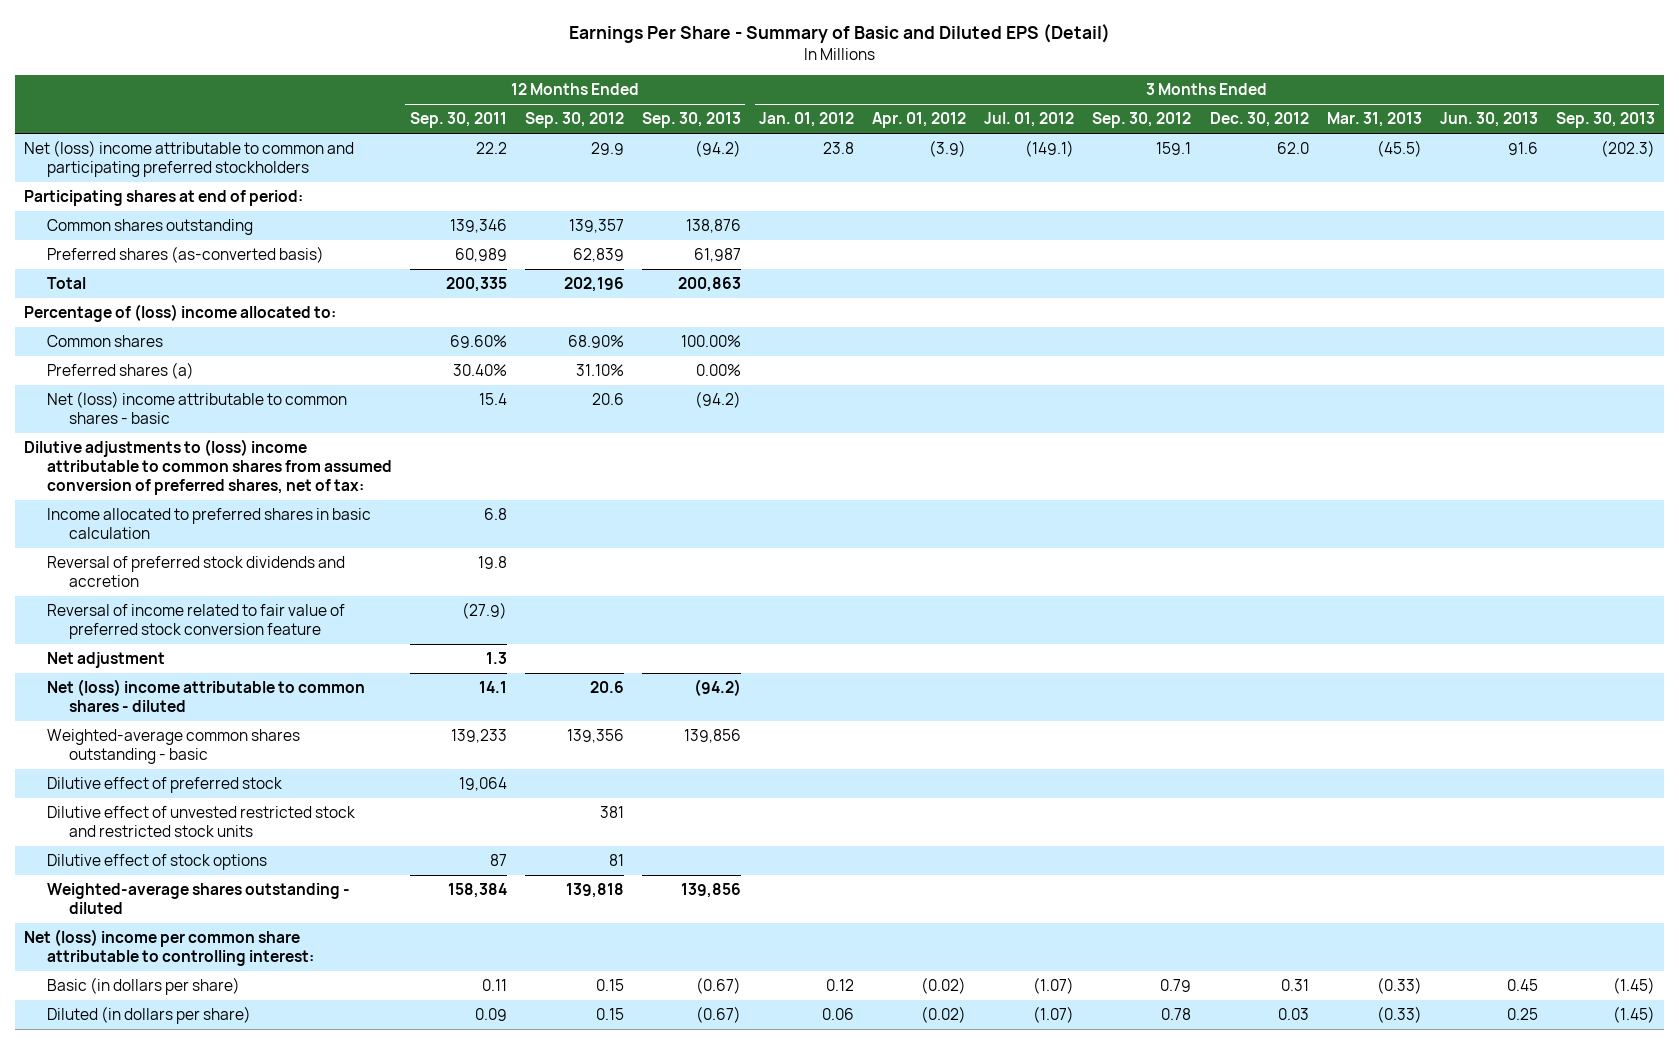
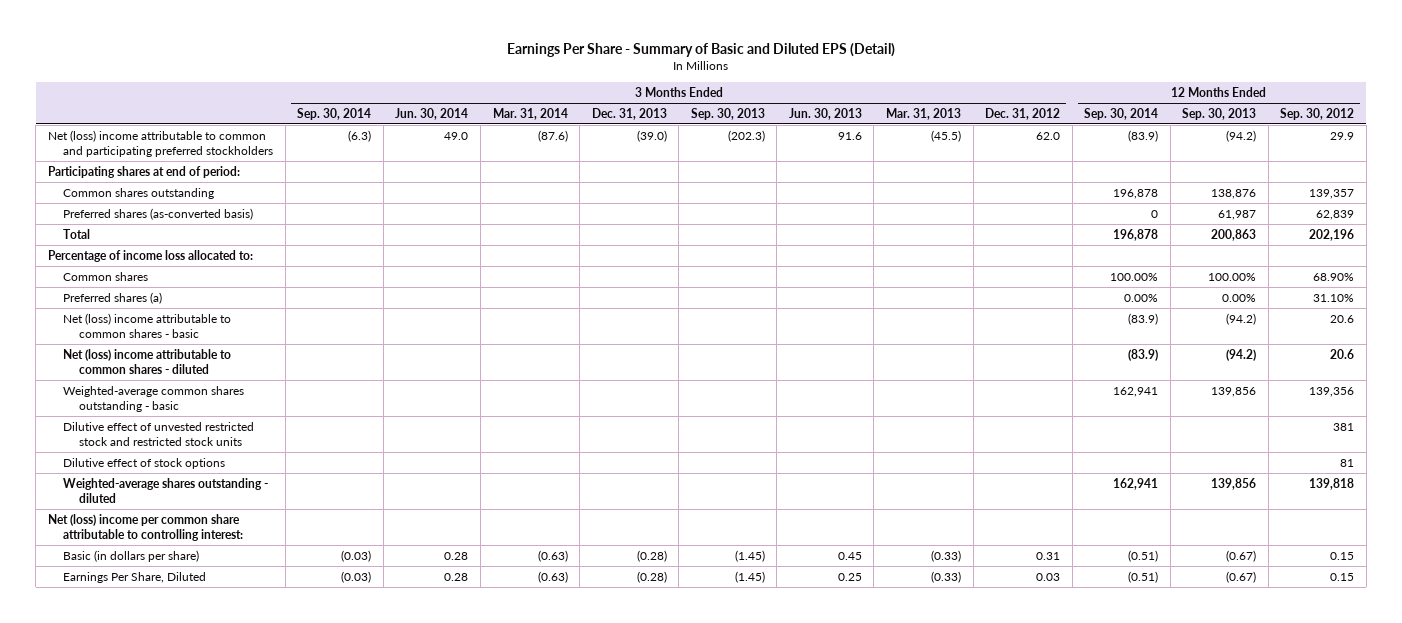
- | 12 Months Ended Sep. 30, 2011 | 12 Months Ended Sep. 30, 2012 | 12 Months Ended Sep. 30, 2013 | 3 Months Ended Jan. 01, 2012 | 3 Months Ended Apr. 01, 2012 | 3 Months Ended Jul. 01, 2012 | 3 Months Ended Sep. 30, 2012 | 3 Months Ended Dec. 30, 2012 | 3 Months Ended Mar. 31, 2013 | 3 Months Ended Jun. 30, 2013 | 3 Months Ended Sep. 30, 2013
+ | 3 Months Ended Sep. 30, 2014 | 3 Months Ended Jun. 30, 2014 | 3 Months Ended Mar. 31, 2014 | 3 Months Ended Dec. 31, 2013 | 3 Months Ended Sep. 30, 2013 | 3 Months Ended Jun. 30, 2013 | 3 Months Ended Mar. 31, 2013 | 3 Months Ended Dec. 31, 2012 | 12 Months Ended Sep. 30, 2014 | 12 Months Ended Sep. 30, 2013 | 12 Months Ended Sep. 30, 2012
- Percentage of (loss) income allocated to:
+ Percentage of income loss allocated to:
- Dilutive adjustments to (loss) income attributable to common shares from assumed conversion of preferred shares, net of tax:
- Income allocated to preferred shares in basic calculation | 6.8 | | | | | | | | | |
- Reversal of preferred stock dividends and accretion | 19.8 | | | | | | | | | |
- Reversal of income related to fair value of preferred stock conversion feature | (27.9) | | | | | | | | | |
- Net adjustment | 1.3 | | | | | | | | | |
- Dilutive effect of preferred stock | 19,064 | | | | | | | | | |
- Diluted (in dollars per share) | 0.09 | 0.15 | (0.67) | 0.06 | (0.02) | (1.07) | 0.78 | 0.03 | (0.33) | 0.25 | (1.45)
+ Earnings Per Share, Diluted | (0.03) | 0.28 | (0.63) | (0.28) | (1.45) | 0.25 | (0.33) | 0.03 | (0.51) | (0.67) | 0.15

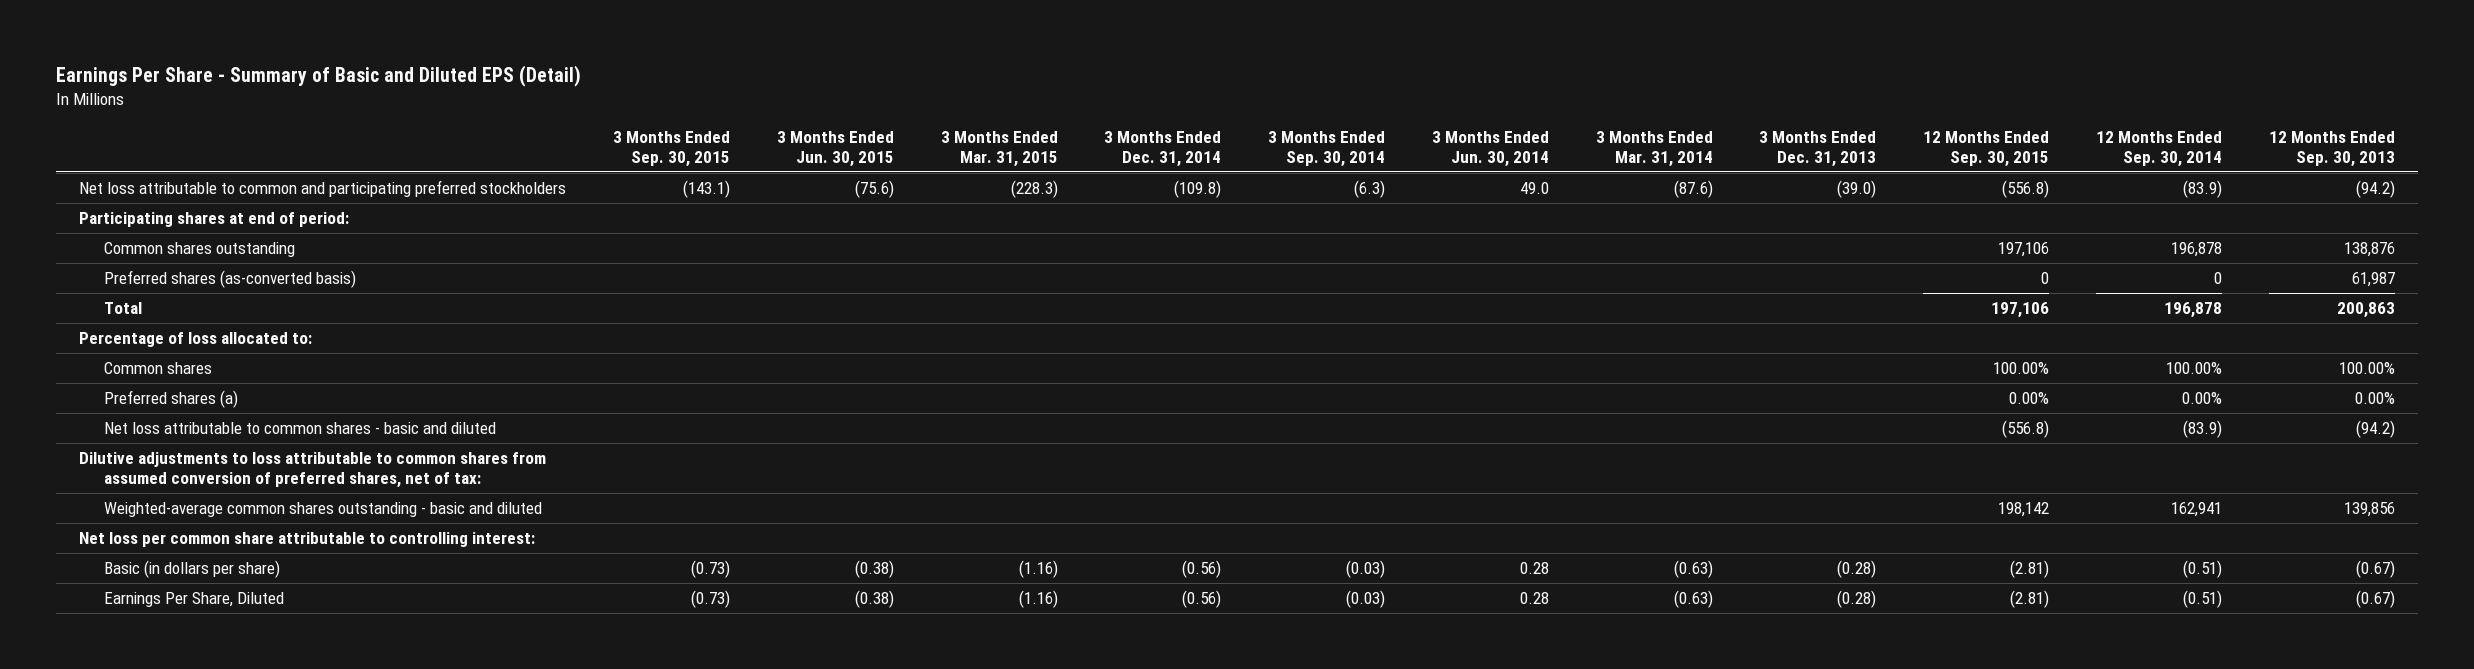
- | 3 Months Ended Sep. 30, 2014 | 3 Months Ended Jun. 30, 2014 | 3 Months Ended Mar. 31, 2014 | 3 Months Ended Dec. 31, 2013 | 3 Months Ended Sep. 30, 2013 | 3 Months Ended Jun. 30, 2013 | 3 Months Ended Mar. 31, 2013 | 3 Months Ended Dec. 31, 2012 | 12 Months Ended Sep. 30, 2014 | 12 Months Ended Sep. 30, 2013 | 12 Months Ended Sep. 30, 2012
+ | 3 Months Ended Sep. 30, 2015 | 3 Months Ended Jun. 30, 2015 | 3 Months Ended Mar. 31, 2015 | 3 Months Ended Dec. 31, 2014 | 3 Months Ended Sep. 30, 2014 | 3 Months Ended Jun. 30, 2014 | 3 Months Ended Mar. 31, 2014 | 3 Months Ended Dec. 31, 2013 | 12 Months Ended Sep. 30, 2015 | 12 Months Ended Sep. 30, 2014 | 12 Months Ended Sep. 30, 2013
- Net (loss) income attributable to common and participating preferred stockholders | (6.3) | 49.0 | (87.6) | (39.0) | (202.3) | 91.6 | (45.5) | 62.0 | (83.9) | (94.2) | 29.9
+ Net loss attributable to common and participating preferred stockholders | (143.1) | (75.6) | (228.3) | (109.8) | (6.3) | 49.0 | (87.6) | (39.0) | (556.8) | (83.9) | (94.2)
- Percentage of income loss allocated to:
+ Percentage of loss allocated to:
- Net (loss) income attributable to common shares - basic | | | | | | | | | (83.9) | (94.2) | 20.6
- Net (loss) income attributable to common shares - diluted | | | | | | | | | (83.9) | (94.2) | 20.6
- Weighted-average common shares outstanding - basic | | | | | | | | | 162,941 | 139,856 | 139,356
- Dilutive effect of unvested restricted stock and restricted stock units | | | | | | | | | | | 381
- Dilutive effect of stock options | | | | | | | | | | | 81
- Weighted-average shares outstanding - diluted | | | | | | | | | 162,941 | 139,856 | 139,818
- Net (loss) income per common share attributable to controlling interest:
+ Net loss attributable to common shares - basic and diluted | | | | | | | | | (556.8) | (83.9) | (94.2)
+ Dilutive adjustments to loss attributable to common shares from assumed conversion of preferred shares, net of tax:
+ Weighted-average common shares outstanding - basic and diluted | | | | | | | | | 198,142 | 162,941 | 139,856
+ Net loss per common share attributable to controlling interest:

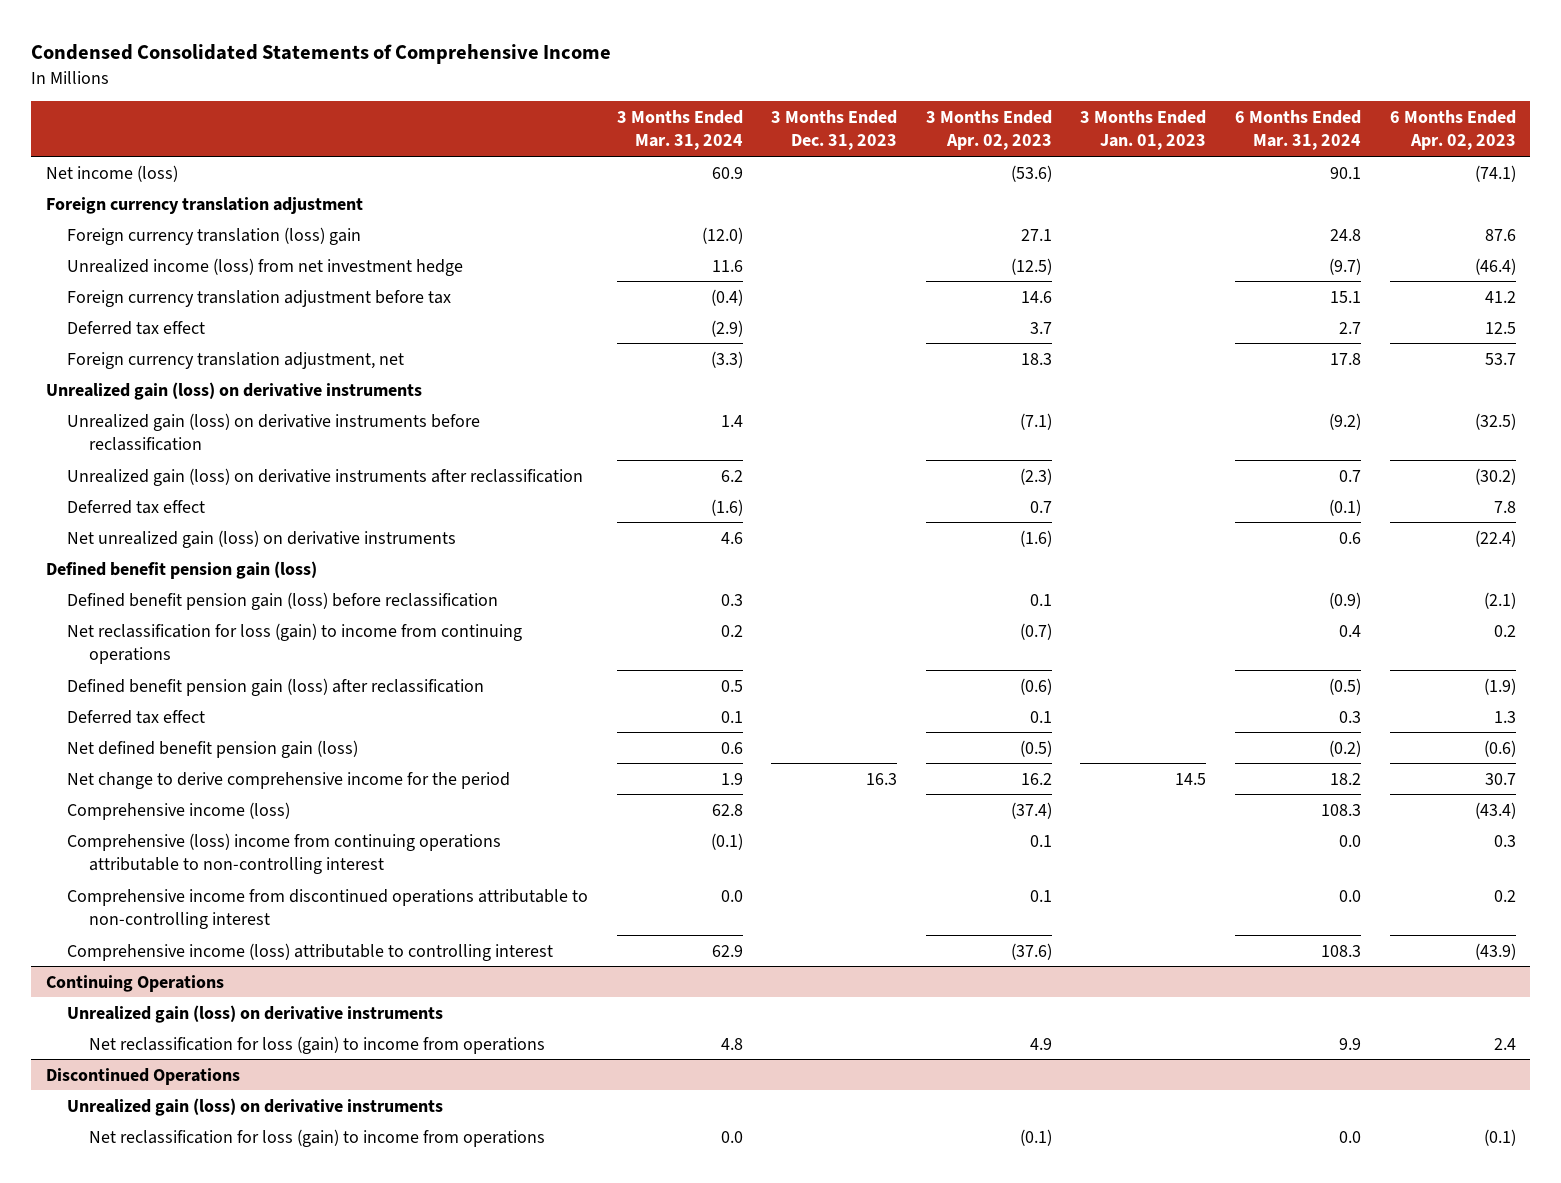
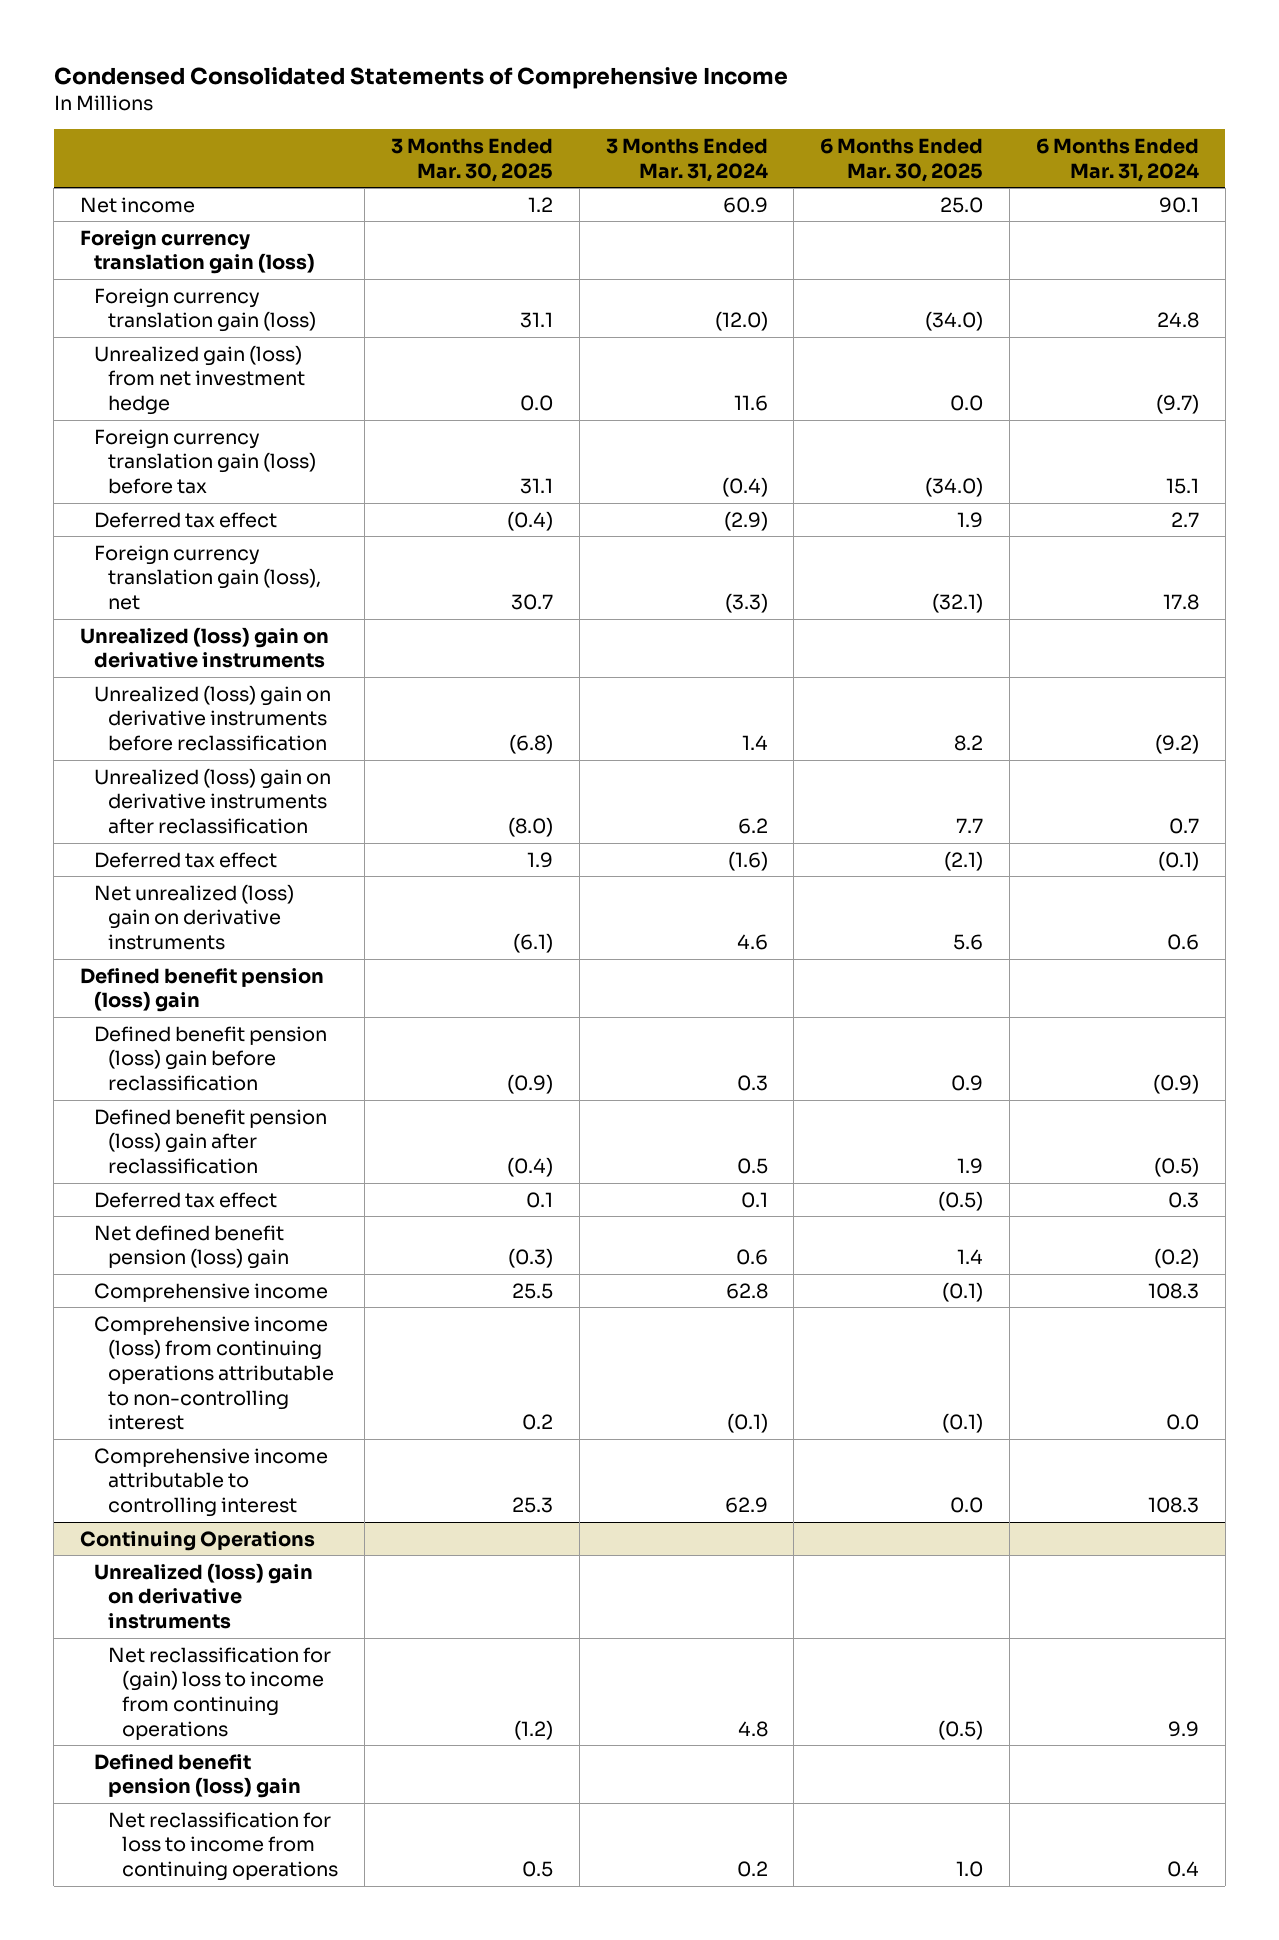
- | 3 Months Ended Mar. 31, 2024 | 3 Months Ended Dec. 31, 2023 | 3 Months Ended Apr. 02, 2023 | 3 Months Ended Jan. 01, 2023 | 6 Months Ended Mar. 31, 2024 | 6 Months Ended Apr. 02, 2023
+ | 3 Months Ended Mar. 30, 2025 | 3 Months Ended Mar. 31, 2024 | 6 Months Ended Mar. 30, 2025 | 6 Months Ended Mar. 31, 2024
- Net income (loss) | 60.9 | | (53.6) | | 90.1 | (74.1)
- Foreign currency translation adjustment
- Foreign currency translation (loss) gain | (12.0) | | 27.1 | | 24.8 | 87.6
- Unrealized income (loss) from net investment hedge | 11.6 | | (12.5) | | (9.7) | (46.4)
- Foreign currency translation adjustment before tax | (0.4) | | 14.6 | | 15.1 | 41.2
+ Net income | 1.2 | 60.9 | 25.0 | 90.1
+ Foreign currency translation gain (loss)
+ Foreign currency translation gain (loss) | 31.1 | (12.0) | (34.0) | 24.8
+ Unrealized gain (loss) from net investment hedge | 0.0 | 11.6 | 0.0 | (9.7)
+ Foreign currency translation gain (loss) before tax | 31.1 | (0.4) | (34.0) | 15.1
- Foreign currency translation adjustment, net | (3.3) | | 18.3 | | 17.8 | 53.7
- Unrealized gain (loss) on derivative instruments
- Unrealized gain (loss) on derivative instruments before reclassification | 1.4 | | (7.1) | | (9.2) | (32.5)
- Unrealized gain (loss) on derivative instruments after reclassification | 6.2 | | (2.3) | | 0.7 | (30.2)
+ Foreign currency translation gain (loss), net | 30.7 | (3.3) | (32.1) | 17.8
+ Unrealized (loss) gain on derivative instruments
+ Unrealized (loss) gain on derivative instruments before reclassification | (6.8) | 1.4 | 8.2 | (9.2)
+ Unrealized (loss) gain on derivative instruments after reclassification | (8.0) | 6.2 | 7.7 | 0.7
- Net unrealized gain (loss) on derivative instruments | 4.6 | | (1.6) | | 0.6 | (22.4)
- Defined benefit pension gain (loss)
- Defined benefit pension gain (loss) before reclassification | 0.3 | | 0.1 | | (0.9) | (2.1)
- Net reclassification for loss (gain) to income from continuing operations | 0.2 | | (0.7) | | 0.4 | 0.2
- Defined benefit pension gain (loss) after reclassification | 0.5 | | (0.6) | | (0.5) | (1.9)
+ Net unrealized (loss) gain on derivative instruments | (6.1) | 4.6 | 5.6 | 0.6
+ Defined benefit pension (loss) gain
+ Defined benefit pension (loss) gain before reclassification | (0.9) | 0.3 | 0.9 | (0.9)
+ Defined benefit pension (loss) gain after reclassification | (0.4) | 0.5 | 1.9 | (0.5)
- Net defined benefit pension gain (loss) | 0.6 | | (0.5) | | (0.2) | (0.6)
- Net change to derive comprehensive income for the period | 1.9 | 16.3 | 16.2 | 14.5 | 18.2 | 30.7
- Comprehensive income (loss) | 62.8 | | (37.4) | | 108.3 | (43.4)
- Comprehensive (loss) income from continuing operations attributable to non-controlling interest | (0.1) | | 0.1 | | 0.0 | 0.3
- Comprehensive income from discontinued operations attributable to non-controlling interest | 0.0 | | 0.1 | | 0.0 | 0.2
- Comprehensive income (loss) attributable to controlling interest | 62.9 | | (37.6) | | 108.3 | (43.9)
+ Net defined benefit pension (loss) gain | (0.3) | 0.6 | 1.4 | (0.2)
+ Comprehensive income | 25.5 | 62.8 | (0.1) | 108.3
+ Comprehensive income (loss) from continuing operations attributable to non-controlling interest | 0.2 | (0.1) | (0.1) | 0.0
+ Comprehensive income attributable to controlling interest | 25.3 | 62.9 | 0.0 | 108.3
@ Continuing Operations
- Unrealized gain (loss) on derivative instruments
- Net reclassification for loss (gain) to income from operations | 4.8 | | 4.9 | | 9.9 | 2.4
- Discontinued Operations
- Unrealized gain (loss) on derivative instruments
- Net reclassification for loss (gain) to income from operations | 0.0 | | (0.1) | | 0.0 | (0.1)
@ Continuing Operations
+ Unrealized (loss) gain on derivative instruments
+ Net reclassification for (gain) loss to income from continuing operations | (1.2) | 4.8 | (0.5) | 9.9
+ Defined benefit pension (loss) gain
+ Net reclassification for loss to income from continuing operations | 0.5 | 0.2 | 1.0 | 0.4

